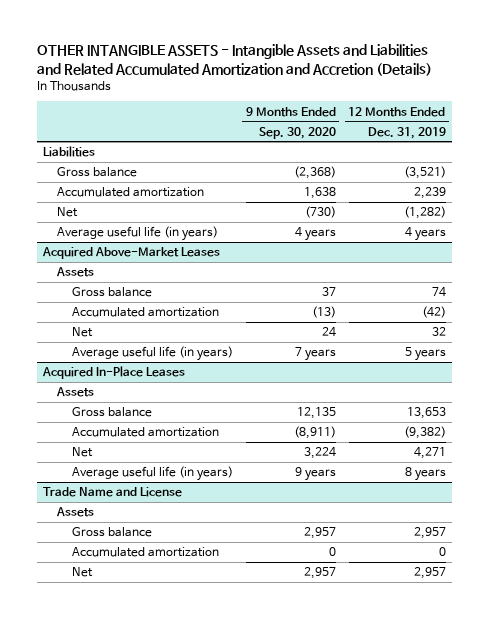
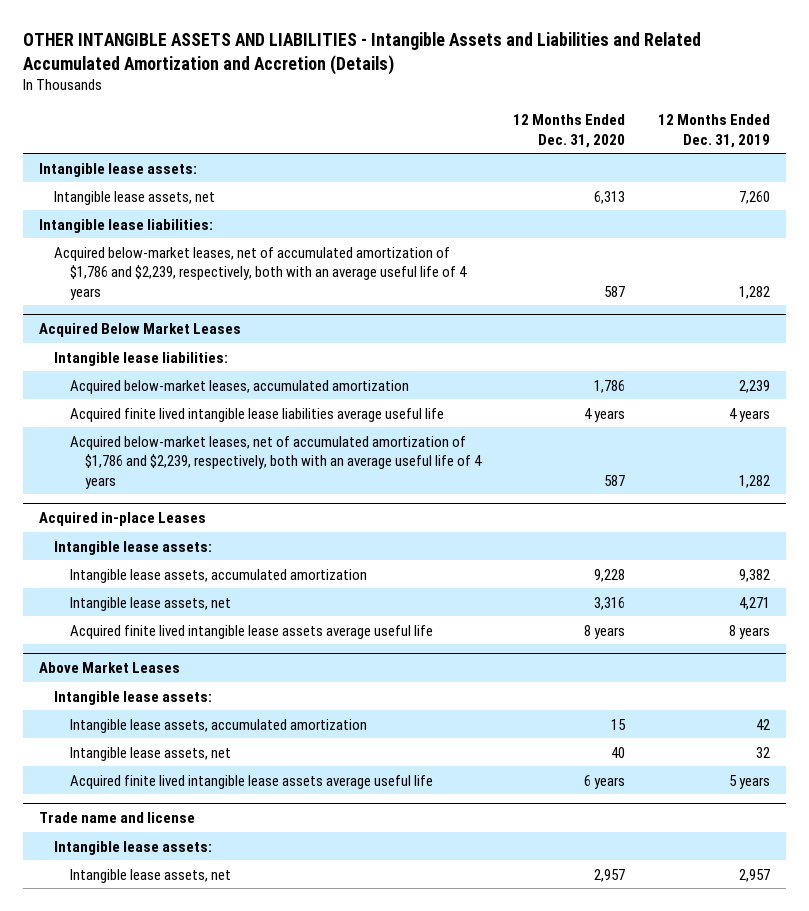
- OTHER INTANGIBLE ASSETS - Intangible Assets and Liabilities and Related Accumulated Amortization and Accretion (Details)
+ OTHER INTANGIBLE ASSETS AND LIABILITIES - Intangible Assets and Liabilities and Related Accumulated Amortization and Accretion (Details)
- | 9 Months Ended Sep. 30, 2020 | 12 Months Ended Dec. 31, 2019
+ | 12 Months Ended Dec. 31, 2020 | 12 Months Ended Dec. 31, 2019
- Liabilities
- Gross balance | (2,368) | (3,521)
- Accumulated amortization | 1,638 | 2,239
- Net | (730) | (1,282)
- Average useful life (in years) | 4 years | 4 years
- Acquired Above-Market Leases
- Assets
- Gross balance | 37 | 74
- Accumulated amortization | (13) | (42)
- Net | 24 | 32
- Average useful life (in years) | 7 years | 5 years
- Acquired In-Place Leases
- Assets
- Gross balance | 12,135 | 13,653
- Accumulated amortization | (8,911) | (9,382)
- Net | 3,224 | 4,271
- Average useful life (in years) | 9 years | 8 years
- Trade Name and License
- Assets
- Gross balance | 2,957 | 2,957
- Accumulated amortization | 0 | 0
- Net | 2,957 | 2,957
+ Intangible lease assets:
+ Intangible lease assets, net | 6,313 | 7,260
+ Intangible lease liabilities:
+ Acquired below-market leases, net of accumulated amortization of $1,786 and $2,239, respectively, both with an average useful life of 4 years | 587 | 1,282
+ Acquired Below Market Leases
+ Intangible lease liabilities:
+ Acquired below-market leases, accumulated amortization | 1,786 | 2,239
+ Acquired finite lived intangible lease liabilities average useful life | 4 years | 4 years
+ Acquired below-market leases, net of accumulated amortization of $1,786 and $2,239, respectively, both with an average useful life of 4 years | 587 | 1,282
+ Acquired in-place Leases
+ Intangible lease assets:
+ Intangible lease assets, accumulated amortization | 9,228 | 9,382
+ Intangible lease assets, net | 3,316 | 4,271
+ Acquired finite lived intangible lease assets average useful life | 8 years | 8 years
+ Above Market Leases
+ Intangible lease assets:
+ Intangible lease assets, accumulated amortization | 15 | 42
+ Intangible lease assets, net | 40 | 32
+ Acquired finite lived intangible lease assets average useful life | 6 years | 5 years
+ Trade name and license
+ Intangible lease assets:
+ Intangible lease assets, net | 2,957 | 2,957

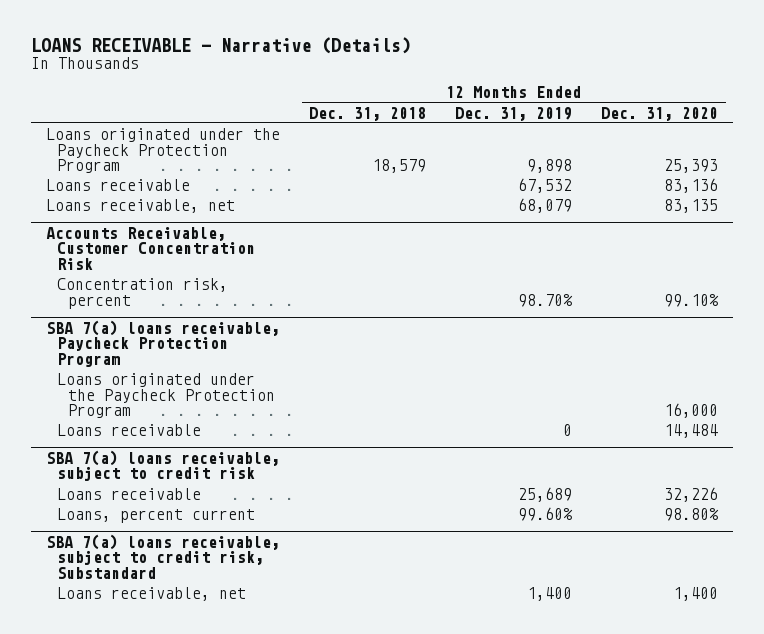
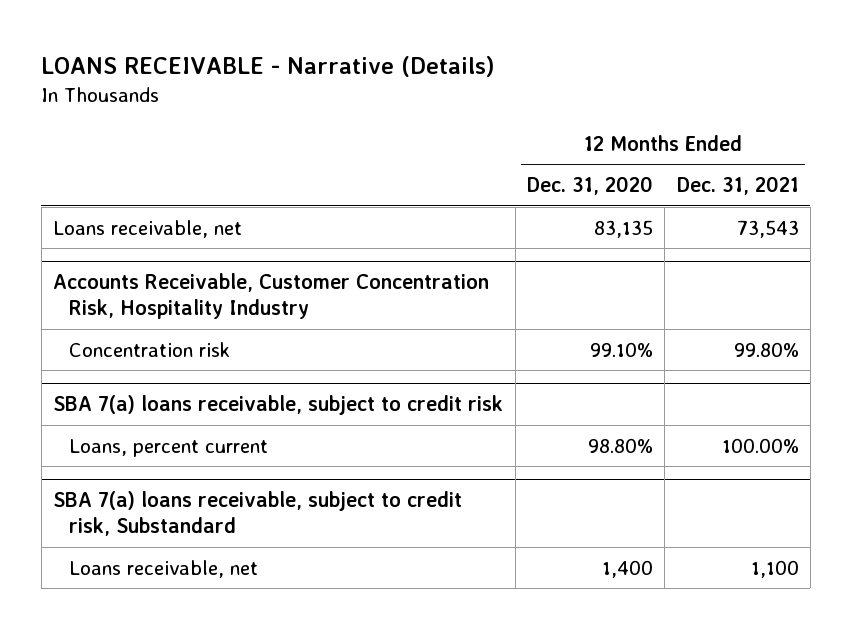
- | 12 Months Ended Dec. 31, 2018 | 12 Months Ended Dec. 31, 2019 | 12 Months Ended Dec. 31, 2020
+ | 12 Months Ended Dec. 31, 2020 | 12 Months Ended Dec. 31, 2021
- Loans originated under the Paycheck Protection Program | 18,579 | 9,898 | 25,393
- Loans receivable | | 67,532 | 83,136
- Accounts Receivable, Customer Concentration Risk
- Concentration risk, percent | | 98.70% | 99.10%
- SBA 7(a) loans receivable, Paycheck Protection Program
- Loans originated under the Paycheck Protection Program | | | 16,000
- Loans receivable | | 0 | 14,484
+ Accounts Receivable, Customer Concentration Risk, Hospitality Industry
+ Concentration risk | 99.10% | 99.80%
@ SBA 7(a) loans receivable, subject to credit risk
- Loans receivable | | 25,689 | 32,226

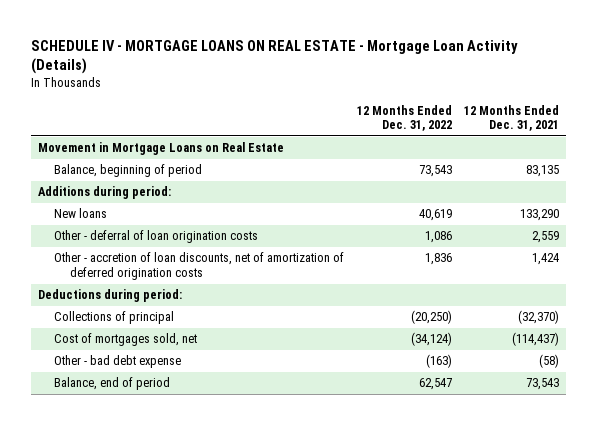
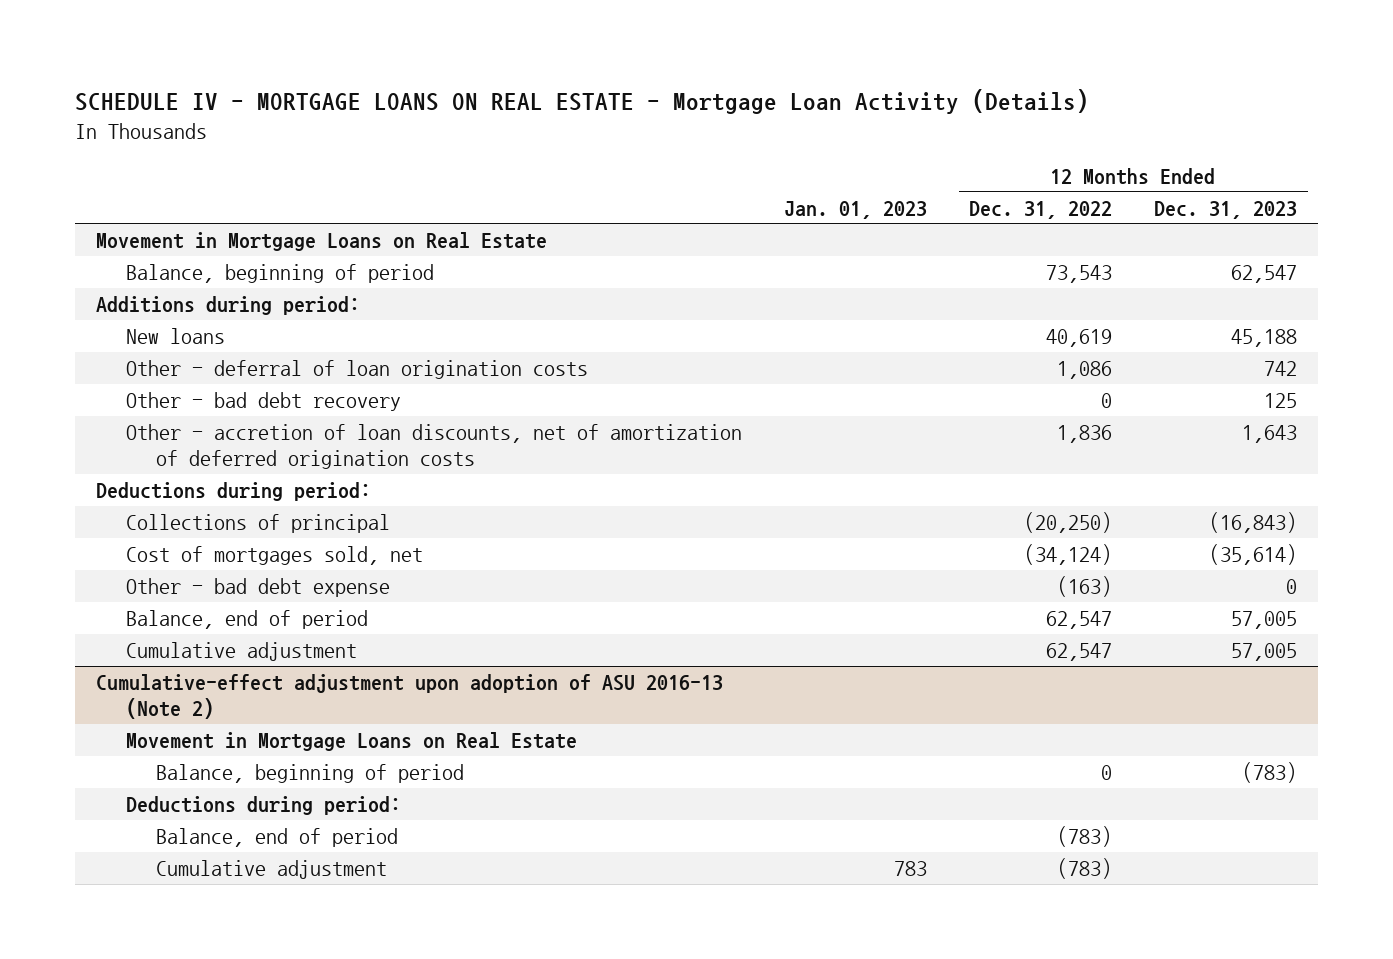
- | 12 Months Ended Dec. 31, 2022 | 12 Months Ended Dec. 31, 2021
+ | Jan. 01, 2023 | 12 Months Ended Dec. 31, 2022 | 12 Months Ended Dec. 31, 2023
+ Other - bad debt recovery | | 0 | 125
+ Cumulative adjustment | | 62,547 | 57,005
+ Cumulative-effect adjustment upon adoption of ASU 2016-13 (Note 2)
+ Movement in Mortgage Loans on Real Estate
+ Balance, beginning of period | | 0 | (783)
+ Deductions during period:
+ Balance, end of period | | (783) |
+ Cumulative adjustment | 783 | (783) |

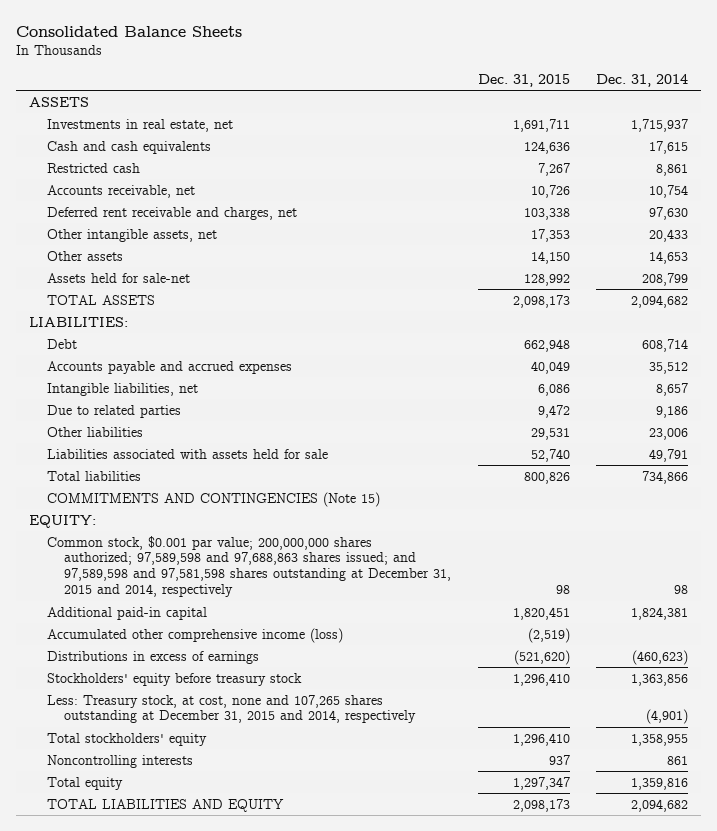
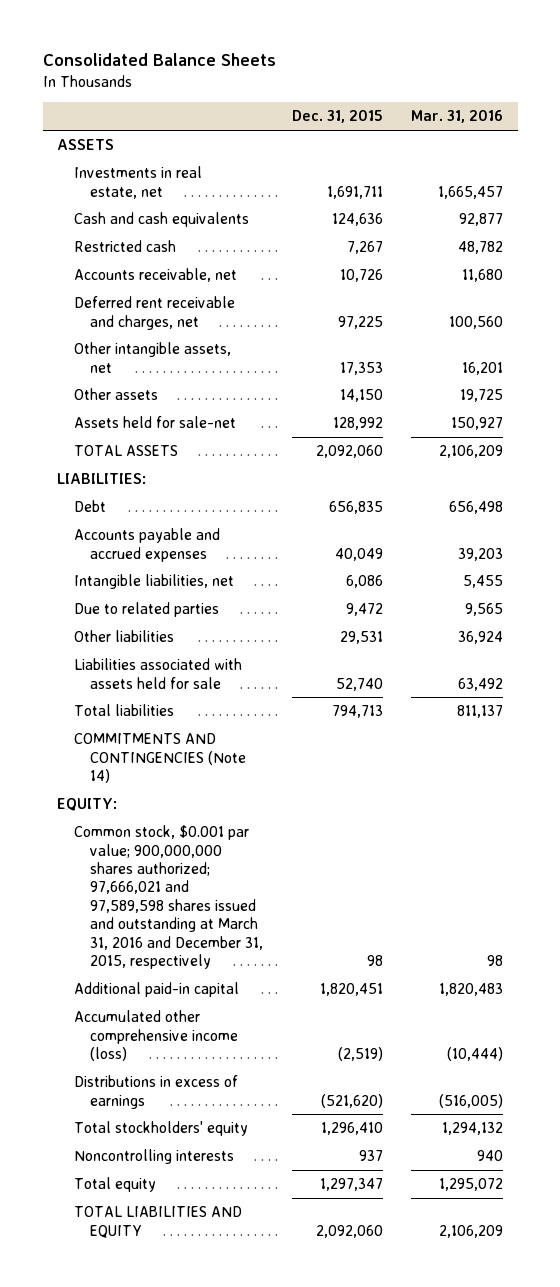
- | Dec. 31, 2015 | Dec. 31, 2014
+ | Dec. 31, 2015 | Mar. 31, 2016
- Deferred rent receivable and charges, net | 103,338 | 97,630
+ Deferred rent receivable and charges, net | 97,225 | 100,560
- TOTAL ASSETS | 2,098,173 | 2,094,682
+ TOTAL ASSETS | 2,092,060 | 2,106,209
- Debt | 662,948 | 608,714
+ Debt | 656,835 | 656,498
- Total liabilities | 800,826 | 734,866
- COMMITMENTS AND CONTINGENCIES (Note 15)
+ Total liabilities | 794,713 | 811,137
+ COMMITMENTS AND CONTINGENCIES (Note 14)
- Common stock, $0.001 par value; 200,000,000 shares authorized; 97,589,598 and 97,688,863 shares issued; and 97,589,598 and 97,581,598 shares outstanding at December 31, 2015 and 2014, respectively | 98 | 98
+ Common stock, $0.001 par value; 900,000,000 shares authorized; 97,666,021 and 97,589,598 shares issued and outstanding at March 31, 2016 and December 31, 2015, respectively | 98 | 98
- Stockholders' equity before treasury stock | 1,296,410 | 1,363,856
- Less: Treasury stock, at cost, none and 107,265 shares outstanding at December 31, 2015 and 2014, respectively | | (4,901)
- TOTAL LIABILITIES AND EQUITY | 2,098,173 | 2,094,682
+ TOTAL LIABILITIES AND EQUITY | 2,092,060 | 2,106,209

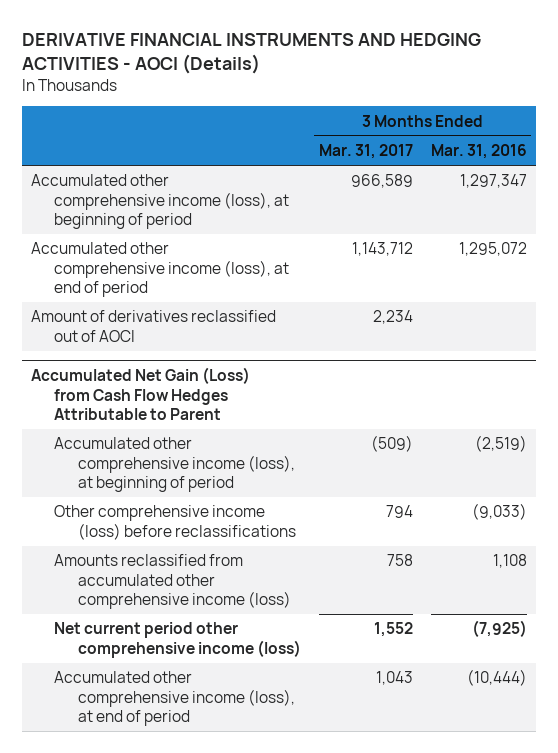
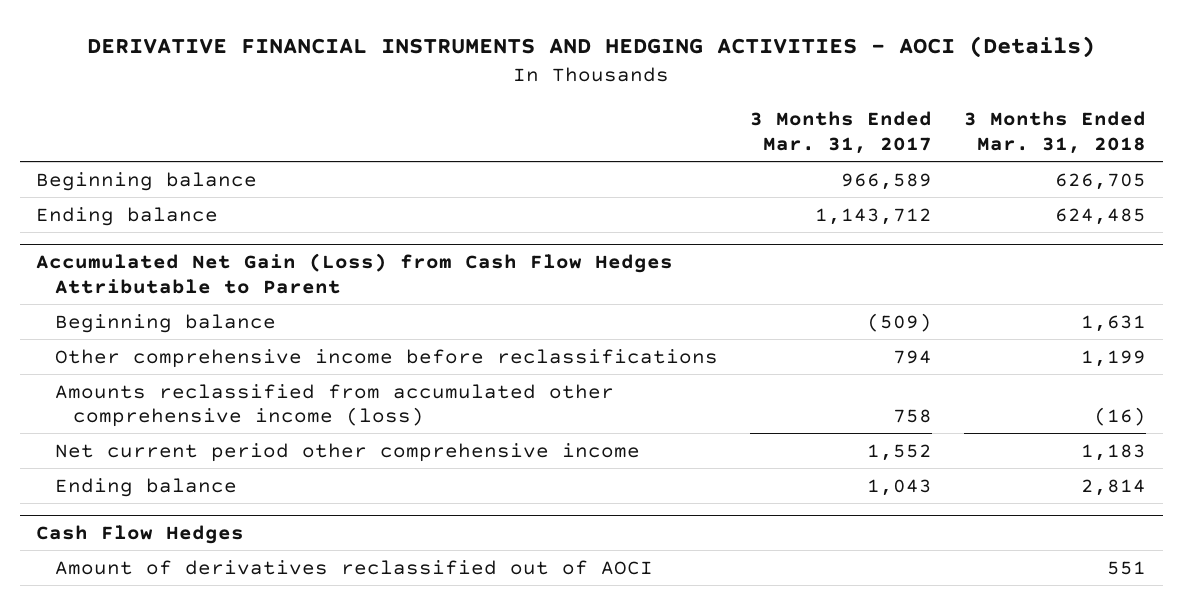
- | 3 Months Ended Mar. 31, 2017 | 3 Months Ended Mar. 31, 2016
+ | 3 Months Ended Mar. 31, 2017 | 3 Months Ended Mar. 31, 2018
- Accumulated other comprehensive income (loss), at beginning of period | 966,589 | 1,297,347
- Accumulated other comprehensive income (loss), at end of period | 1,143,712 | 1,295,072
- Amount of derivatives reclassified out of AOCI | 2,234 |
+ Beginning balance | 966,589 | 626,705
+ Ending balance | 1,143,712 | 624,485
@ Accumulated Net Gain (Loss) from Cash Flow Hedges Attributable to Parent
- Accumulated other comprehensive income (loss), at beginning of period | (509) | (2,519)
- Other comprehensive income (loss) before reclassifications | 794 | (9,033)
+ Beginning balance | (509) | 1,631
+ Other comprehensive income before reclassifications | 794 | 1,199
- Net current period other comprehensive income (loss) | 1,552 | (7,925)
- Accumulated other comprehensive income (loss), at end of period | 1,043 | (10,444)
+ Net current period other comprehensive income | 1,552 | 1,183
+ Ending balance | 1,043 | 2,814
+ Cash Flow Hedges
+ Amount of derivatives reclassified out of AOCI | | 551

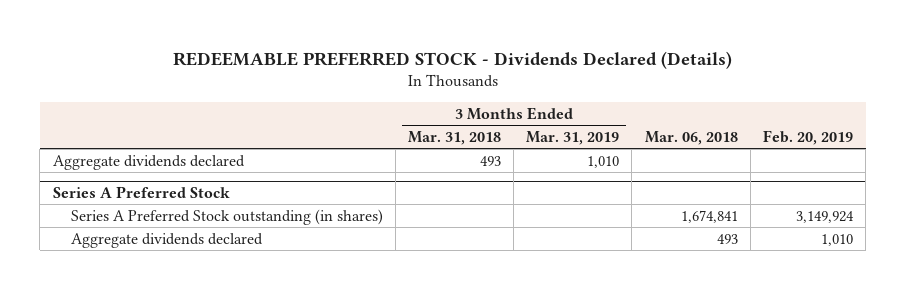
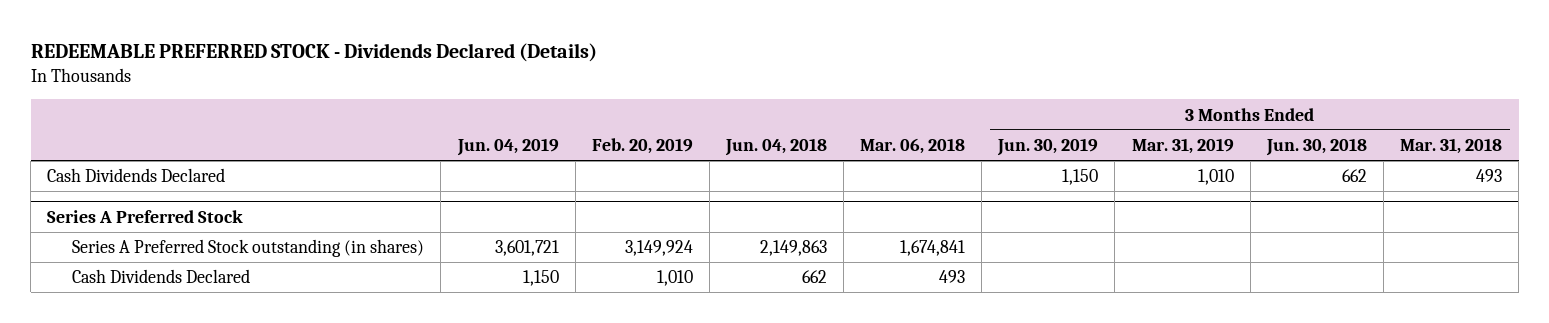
- | 3 Months Ended Mar. 31, 2018 | 3 Months Ended Mar. 31, 2019 | Mar. 06, 2018 | Feb. 20, 2019
+ | Jun. 04, 2019 | Feb. 20, 2019 | Jun. 04, 2018 | Mar. 06, 2018 | 3 Months Ended Jun. 30, 2019 | 3 Months Ended Mar. 31, 2019 | 3 Months Ended Jun. 30, 2018 | 3 Months Ended Mar. 31, 2018
- Aggregate dividends declared | 493 | 1,010 | |
+ Cash Dividends Declared | | | | | 1,150 | 1,010 | 662 | 493
@ Series A Preferred Stock
- Aggregate dividends declared | | | 493 | 1,010
+ Cash Dividends Declared | 1,150 | 1,010 | 662 | 493 | | | |

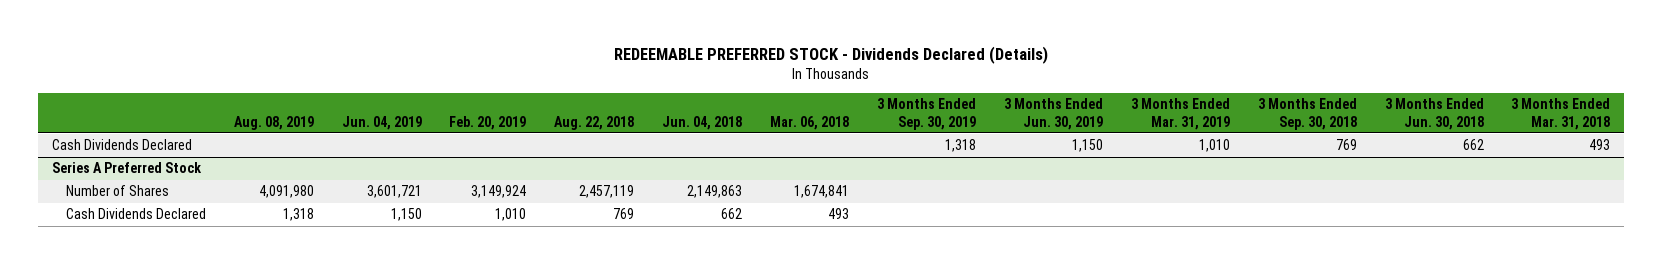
- | Jun. 04, 2019 | Feb. 20, 2019 | Jun. 04, 2018 | Mar. 06, 2018 | 3 Months Ended Jun. 30, 2019 | 3 Months Ended Mar. 31, 2019 | 3 Months Ended Jun. 30, 2018 | 3 Months Ended Mar. 31, 2018
+ | Aug. 08, 2019 | Jun. 04, 2019 | Feb. 20, 2019 | Aug. 22, 2018 | Jun. 04, 2018 | Mar. 06, 2018 | 3 Months Ended Sep. 30, 2019 | 3 Months Ended Jun. 30, 2019 | 3 Months Ended Mar. 31, 2019 | 3 Months Ended Sep. 30, 2018 | 3 Months Ended Jun. 30, 2018 | 3 Months Ended Mar. 31, 2018
@ Series A Preferred Stock
- Series A Preferred Stock outstanding (in shares) | 3,601,721 | 3,149,924 | 2,149,863 | 1,674,841 | | | |
+ Number of Shares | 4,091,980 | 3,601,721 | 3,149,924 | 2,457,119 | 2,149,863 | 1,674,841 | | | | | |

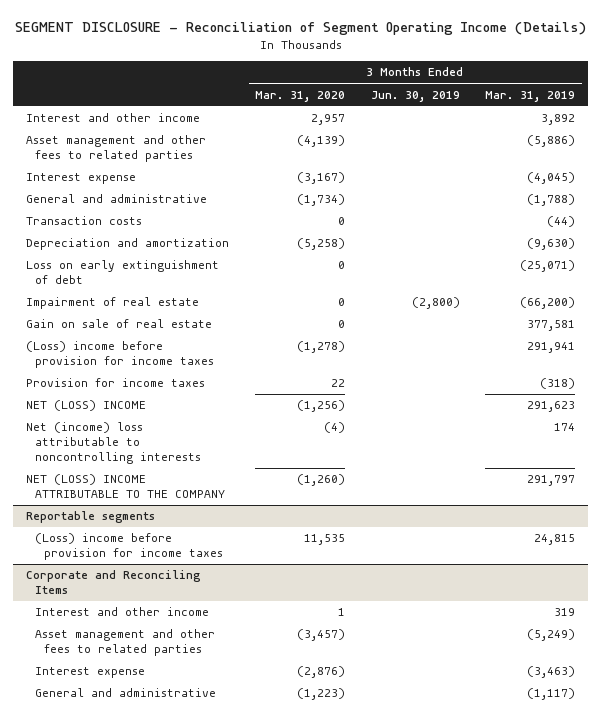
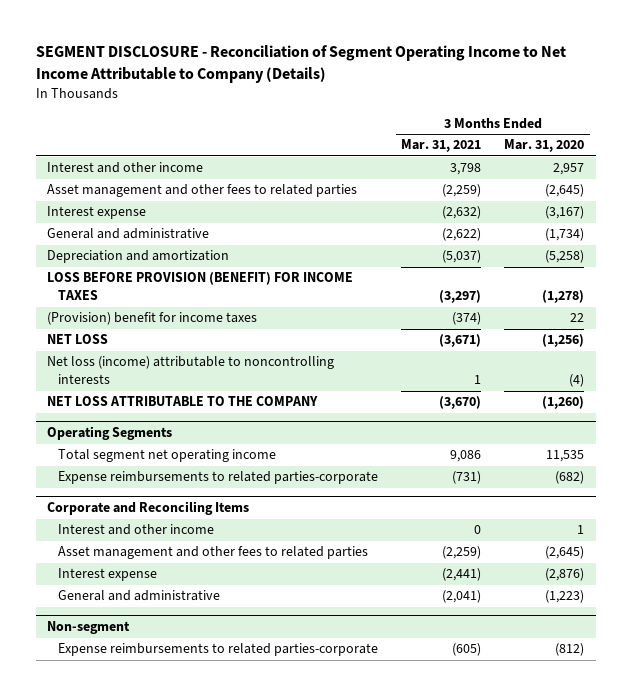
- SEGMENT DISCLOSURE - Reconciliation of Segment Operating Income (Details)
+ SEGMENT DISCLOSURE - Reconciliation of Segment Operating Income to Net Income Attributable to Company (Details)
- | 3 Months Ended Mar. 31, 2020 | 3 Months Ended Jun. 30, 2019 | 3 Months Ended Mar. 31, 2019
+ | 3 Months Ended Mar. 31, 2021 | 3 Months Ended Mar. 31, 2020
- Asset management and other fees to related parties | (4,139) | | (5,886)
+ Asset management and other fees to related parties | (2,259) | (2,645)
- Transaction costs | 0 | | (44)
- Loss on early extinguishment of debt | 0 | | (25,071)
- Impairment of real estate | 0 | (2,800) | (66,200)
- Gain on sale of real estate | 0 | | 377,581
- (Loss) income before provision for income taxes | (1,278) | | 291,941
- Provision for income taxes | 22 | | (318)
- NET (LOSS) INCOME | (1,256) | | 291,623
- Net (income) loss attributable to noncontrolling interests | (4) | | 174
- NET (LOSS) INCOME ATTRIBUTABLE TO THE COMPANY | (1,260) | | 291,797
- Reportable segments
- (Loss) income before provision for income taxes | 11,535 | | 24,815
+ LOSS BEFORE PROVISION (BENEFIT) FOR INCOME TAXES | (3,297) | (1,278)
+ (Provision) benefit for income taxes | (374) | 22
+ NET LOSS | (3,671) | (1,256)
+ Net loss (income) attributable to noncontrolling interests | 1 | (4)
+ NET LOSS ATTRIBUTABLE TO THE COMPANY | (3,670) | (1,260)
+ Operating Segments
+ Total segment net operating income | 9,086 | 11,535
+ Expense reimbursements to related parties-corporate | (731) | (682)
@ Corporate and Reconciling Items
- Asset management and other fees to related parties | (3,457) | | (5,249)
+ Asset management and other fees to related parties | (2,259) | (2,645)
+ Non-segment
+ Expense reimbursements to related parties-corporate | (605) | (812)

